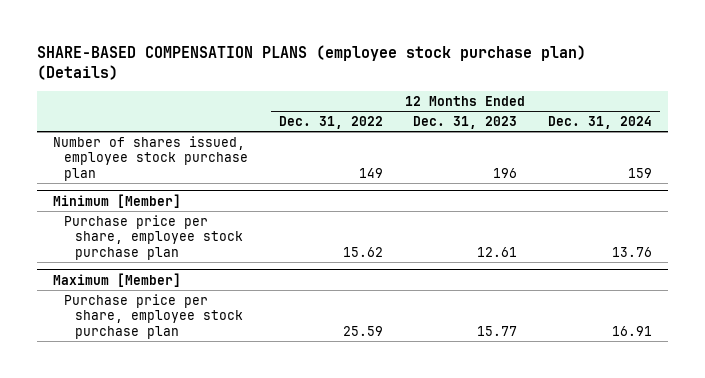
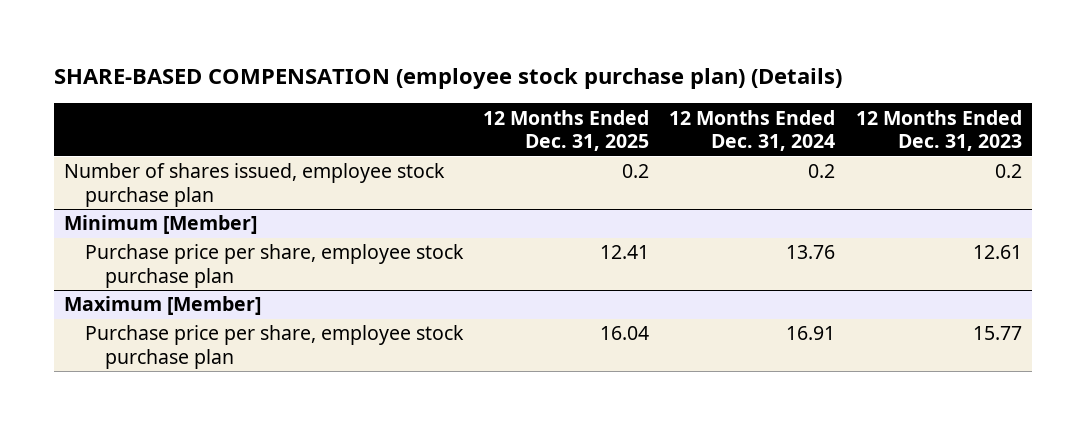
- SHARE-BASED COMPENSATION PLANS (employee stock purchase plan) (Details)
+ SHARE-BASED COMPENSATION (employee stock purchase plan) (Details)
- | 12 Months Ended Dec. 31, 2022 | 12 Months Ended Dec. 31, 2023 | 12 Months Ended Dec. 31, 2024
+ | 12 Months Ended Dec. 31, 2025 | 12 Months Ended Dec. 31, 2024 | 12 Months Ended Dec. 31, 2023
- Number of shares issued, employee stock purchase plan | 149 | 196 | 159
+ Number of shares issued, employee stock purchase plan | 0.2 | 0.2 | 0.2

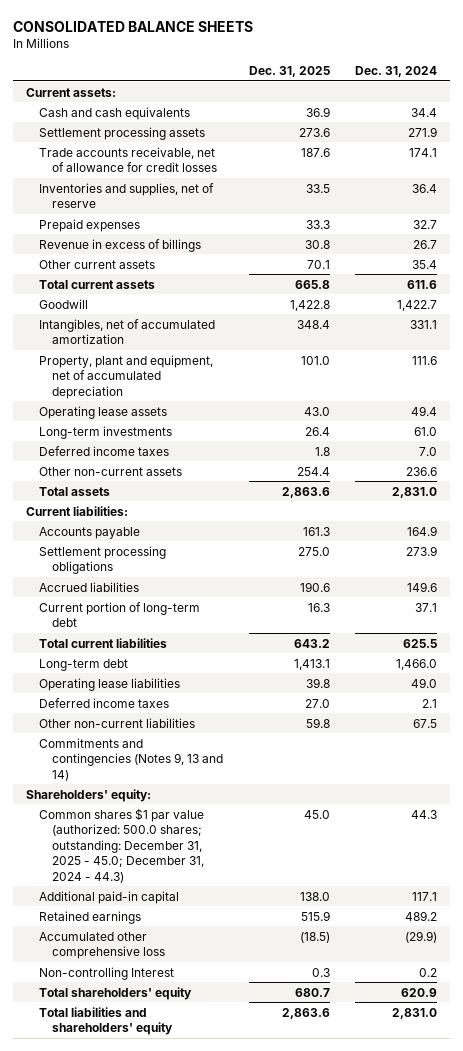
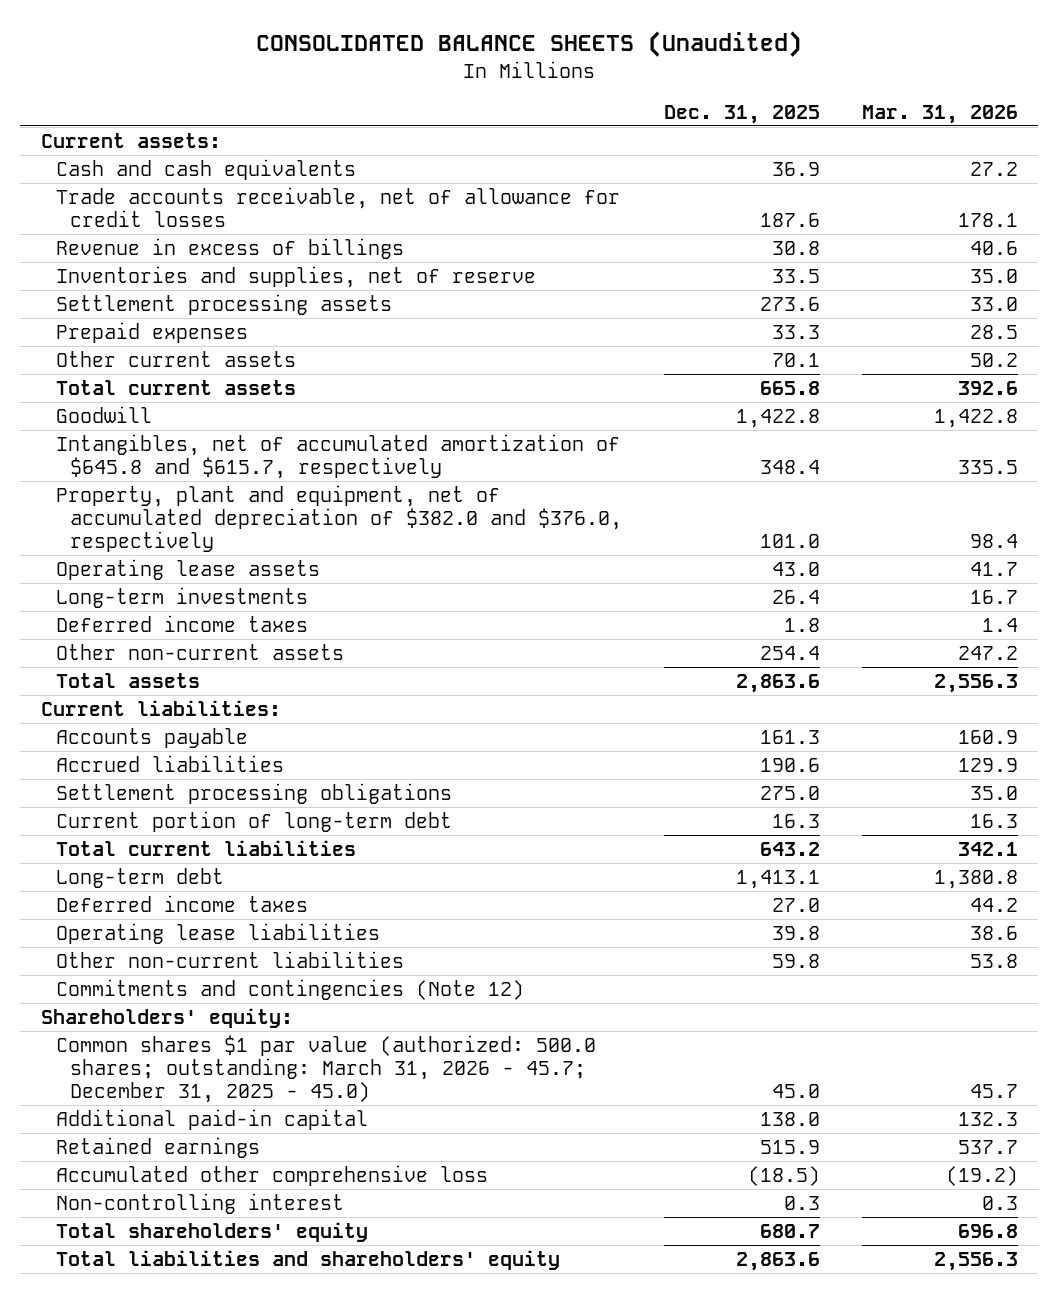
- CONSOLIDATED BALANCE SHEETS
+ CONSOLIDATED BALANCE SHEETS (Unaudited)
- | Dec. 31, 2025 | Dec. 31, 2024
+ | Dec. 31, 2025 | Mar. 31, 2026
moved up: Revenue in excess of billings | 30.8 | 40.6
moved down: Settlement processing assets | 273.6 | 33.0
- Intangibles, net of accumulated amortization | 348.4 | 331.1
- Property, plant and equipment, net of accumulated depreciation | 101.0 | 111.6
+ Intangibles, net of accumulated amortization of $645.8 and $615.7, respectively | 348.4 | 335.5
+ Property, plant and equipment, net of accumulated depreciation of $382.0 and $376.0, respectively | 101.0 | 98.4
moved down: Settlement processing obligations | 275.0 | 35.0
moved down: Operating lease liabilities | 39.8 | 38.6
- Commitments and contingencies (Notes 9, 13 and 14)
+ Commitments and contingencies (Note 12)
- Common shares $1 par value (authorized: 500.0 shares; outstanding: December 31, 2025 - 45.0; December 31, 2024 - 44.3) | 45.0 | 44.3
+ Common shares $1 par value (authorized: 500.0 shares; outstanding: March 31, 2026 - 45.7; December 31, 2025 - 45.0) | 45.0 | 45.7
- Non-controlling Interest | 0.3 | 0.2
+ Non-controlling interest | 0.3 | 0.3

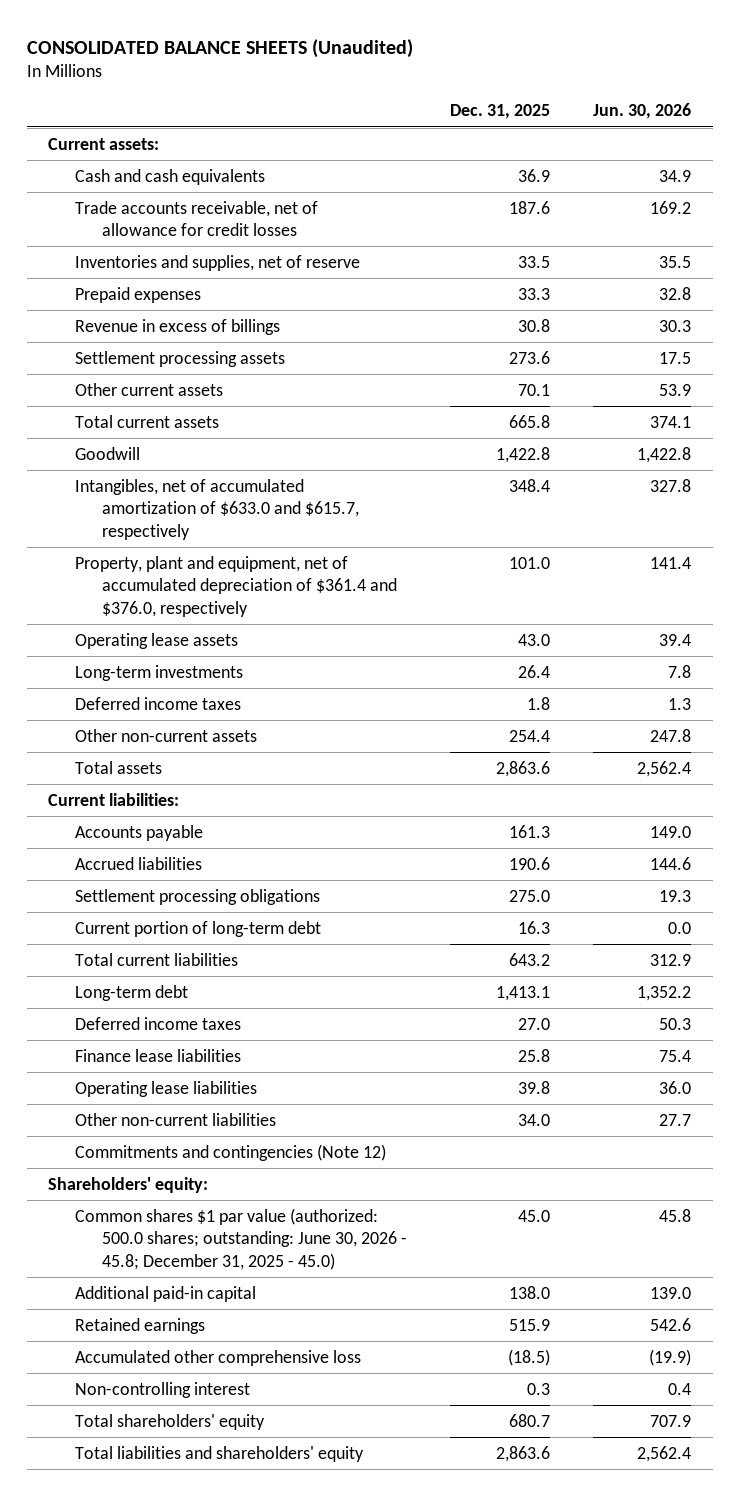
- | Dec. 31, 2025 | Mar. 31, 2026
+ | Dec. 31, 2025 | Jun. 30, 2026
moved down: Revenue in excess of billings | 30.8 | 30.3
moved down: Settlement processing assets | 273.6 | 17.5
- Intangibles, net of accumulated amortization of $645.8 and $615.7, respectively | 348.4 | 335.5
- Property, plant and equipment, net of accumulated depreciation of $382.0 and $376.0, respectively | 101.0 | 98.4
+ Intangibles, net of accumulated amortization of $633.0 and $615.7, respectively | 348.4 | 327.8
+ Property, plant and equipment, net of accumulated depreciation of $361.4 and $376.0, respectively | 101.0 | 141.4
+ Finance lease liabilities | 25.8 | 75.4
- Other non-current liabilities | 59.8 | 53.8
+ Other non-current liabilities | 34.0 | 27.7
- Common shares $1 par value (authorized: 500.0 shares; outstanding: March 31, 2026 - 45.7; December 31, 2025 - 45.0) | 45.0 | 45.7
+ Common shares $1 par value (authorized: 500.0 shares; outstanding: June 30, 2026 - 45.8; December 31, 2025 - 45.0) | 45.0 | 45.8

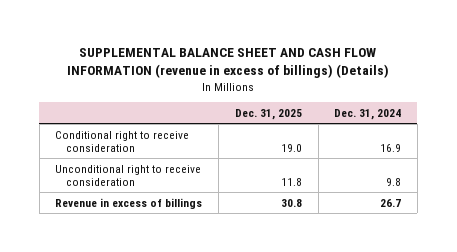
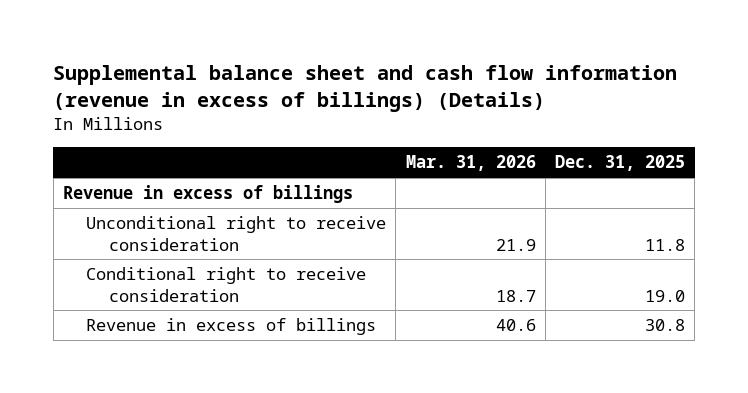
- SUPPLEMENTAL BALANCE SHEET AND CASH FLOW INFORMATION (revenue in excess of billings) (Details)
+ Supplemental balance sheet and cash flow information (revenue in excess of billings) (Details)
- | Dec. 31, 2025 | Dec. 31, 2024
+ | Mar. 31, 2026 | Dec. 31, 2025
+ Revenue in excess of billings
moved down: Conditional right to receive consideration | 18.7 | 19.0

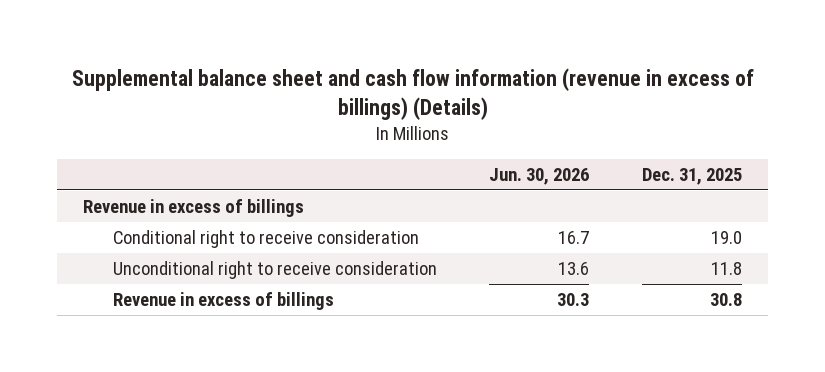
- | Mar. 31, 2026 | Dec. 31, 2025
+ | Jun. 30, 2026 | Dec. 31, 2025
moved down: Unconditional right to receive consideration | 13.6 | 11.8

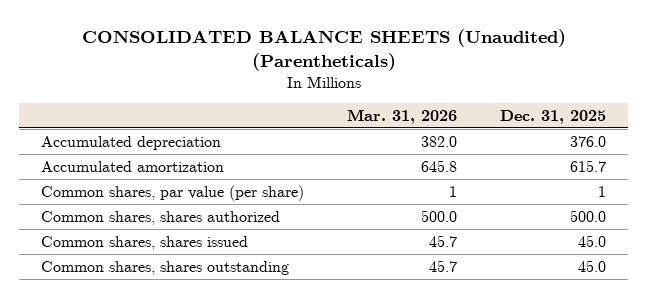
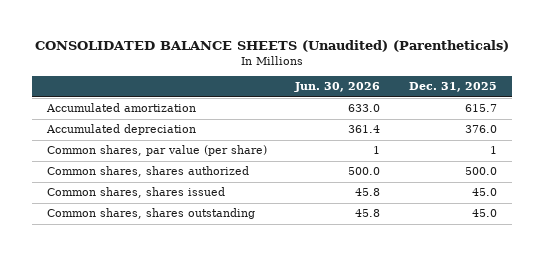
- | Mar. 31, 2026 | Dec. 31, 2025
+ | Jun. 30, 2026 | Dec. 31, 2025
moved down: Accumulated depreciation | 361.4 | 376.0

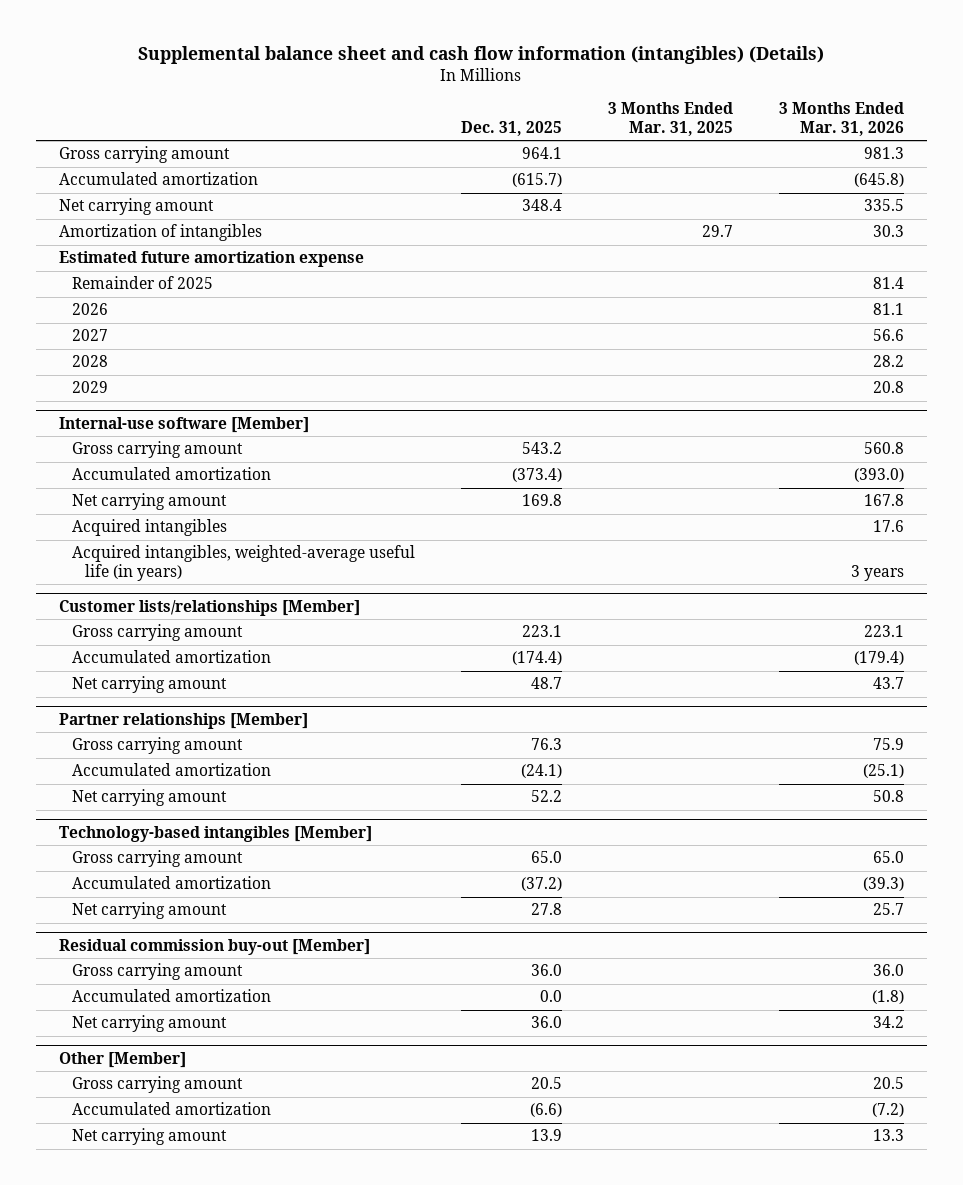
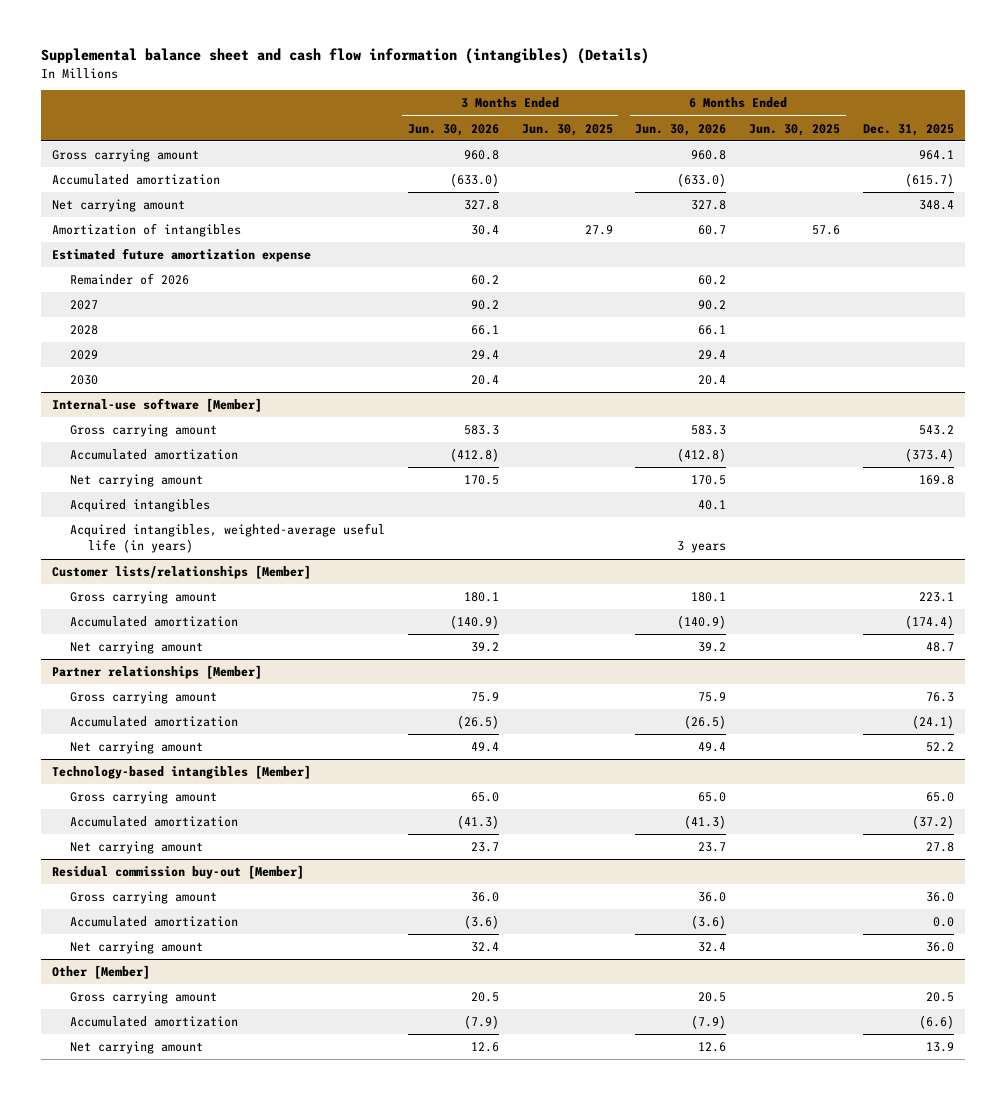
- | Dec. 31, 2025 | 3 Months Ended Mar. 31, 2025 | 3 Months Ended Mar. 31, 2026
+ | 3 Months Ended Jun. 30, 2026 | 3 Months Ended Jun. 30, 2025 | 6 Months Ended Jun. 30, 2026 | 6 Months Ended Jun. 30, 2025 | Dec. 31, 2025
- Remainder of 2025 | | | 81.4
- 2026 | | | 81.1
+ Remainder of 2026 | 60.2 | | 60.2 | |
+ 2030 | 20.4 | | 20.4 | |

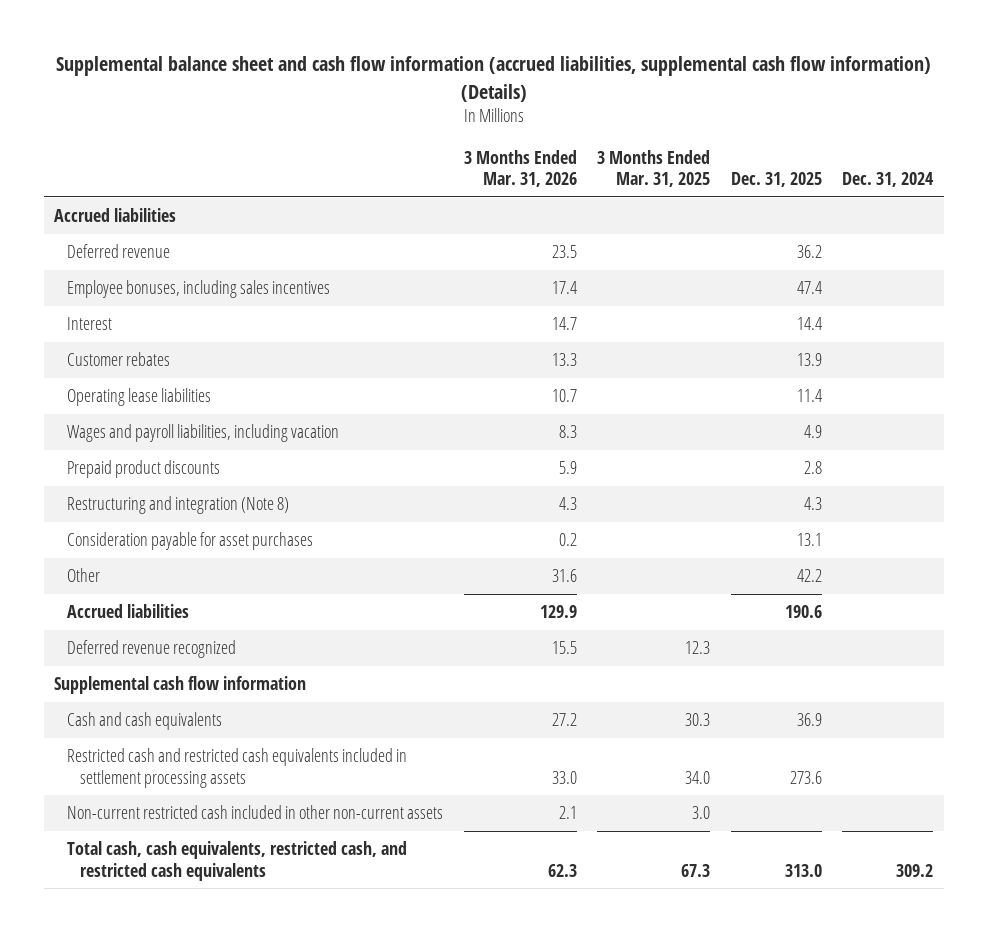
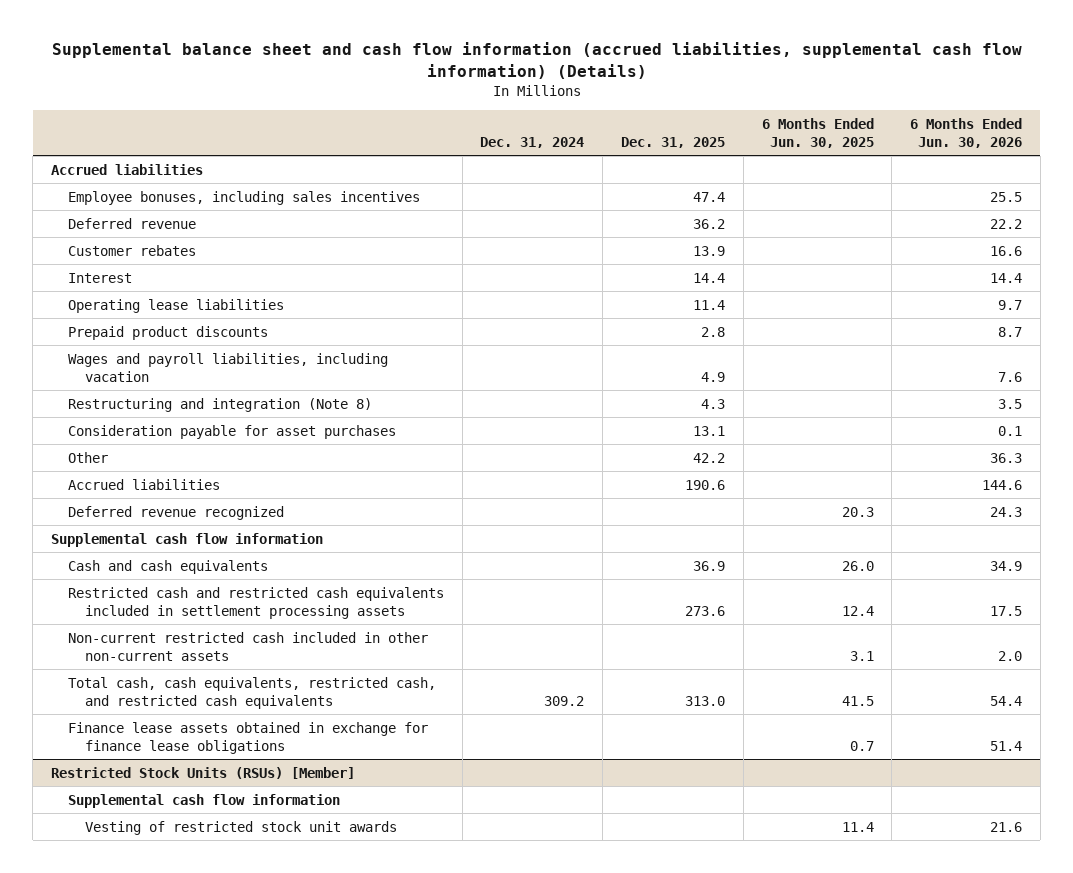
- | 3 Months Ended Mar. 31, 2026 | 3 Months Ended Mar. 31, 2025 | Dec. 31, 2025 | Dec. 31, 2024
+ | Dec. 31, 2024 | Dec. 31, 2025 | 6 Months Ended Jun. 30, 2025 | 6 Months Ended Jun. 30, 2026
moved down: Deferred revenue | | 36.2 | | 22.2
moved down: Interest | | 14.4 | | 14.4
moved down: Wages and payroll liabilities, including vacation | | 4.9 | | 7.6
+ Finance lease assets obtained in exchange for finance lease obligations | | | 0.7 | 51.4
+ Restricted Stock Units (RSUs) [Member]
+ Supplemental cash flow information
+ Vesting of restricted stock unit awards | | | 11.4 | 21.6

